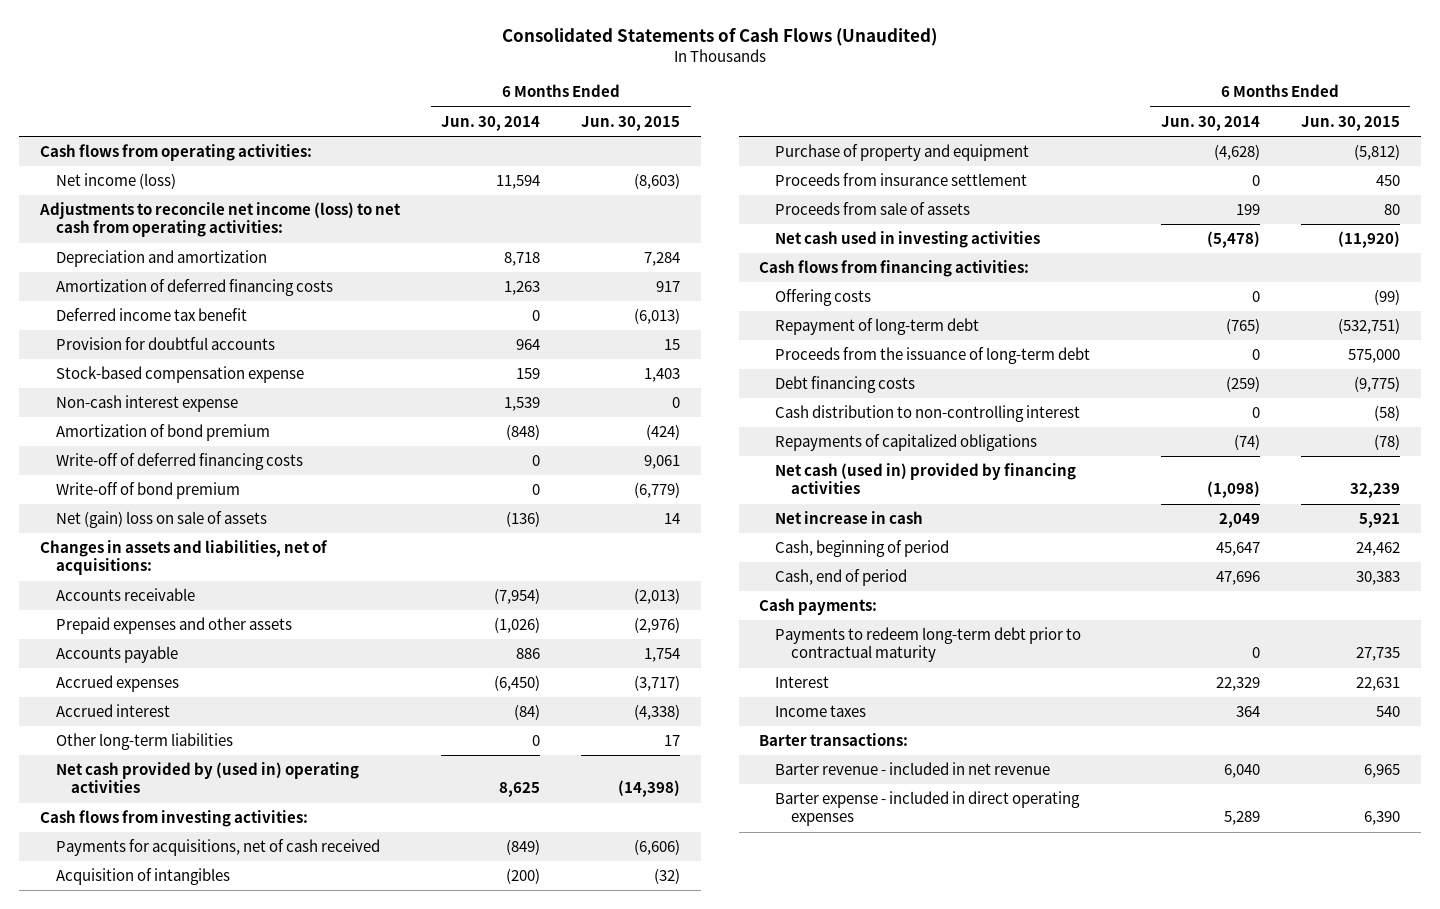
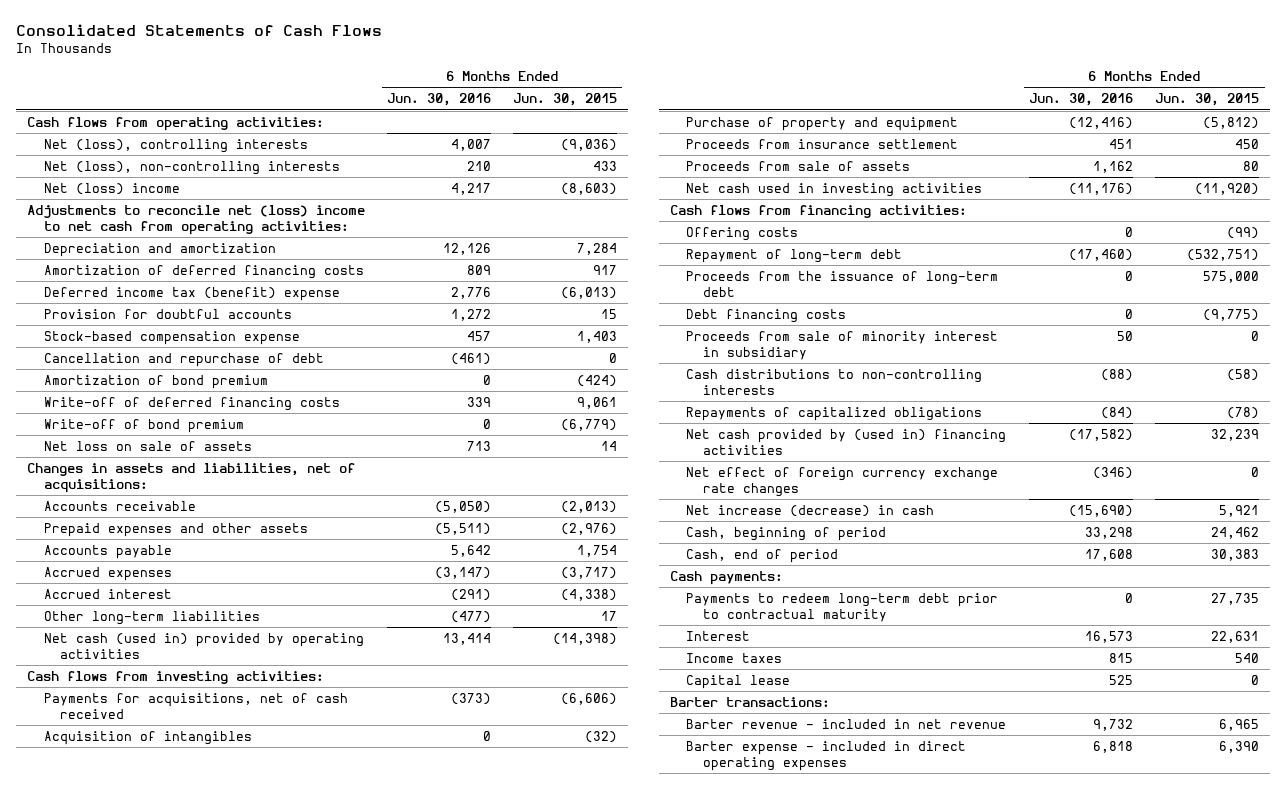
- Consolidated Statements of Cash Flows (Unaudited)
+ Consolidated Statements of Cash Flows
- | 6 Months Ended Jun. 30, 2014 | 6 Months Ended Jun. 30, 2015
+ | 6 Months Ended Jun. 30, 2016 | 6 Months Ended Jun. 30, 2015
- Net income (loss) | 11,594 | (8,603)
- Adjustments to reconcile net income (loss) to net cash from operating activities:
+ Net (loss), controlling interests | 4,007 | (9,036)
+ Net (loss), non-controlling interests | 210 | 433
+ Net (loss) income | 4,217 | (8,603)
+ Adjustments to reconcile net (loss) income to net cash from operating activities:
- Deferred income tax benefit | 0 | (6,013)
+ Deferred income tax (benefit) expense | 2,776 | (6,013)
- Non-cash interest expense | 1,539 | 0
+ Cancellation and repurchase of debt | (461) | 0
- Net (gain) loss on sale of assets | (136) | 14
+ Net loss on sale of assets | 713 | 14
- Net cash provided by (used in) operating activities | 8,625 | (14,398)
+ Net cash (used in) provided by operating activities | 13,414 | (14,398)
- Cash distribution to non-controlling interest | 0 | (58)
+ Proceeds from sale of minority interest in subsidiary | 50 | 0
+ Cash distributions to non-controlling interests | (88) | (58)
- Net cash (used in) provided by financing activities | (1,098) | 32,239
- Net increase in cash | 2,049 | 5,921
+ Net cash provided by (used in) financing activities | (17,582) | 32,239
+ Net effect of foreign currency exchange rate changes | (346) | 0
+ Net increase (decrease) in cash | (15,690) | 5,921
+ Capital lease | 525 | 0

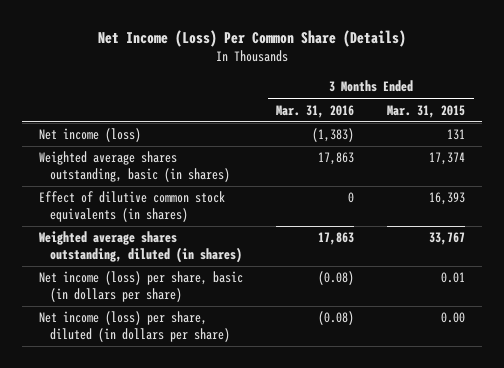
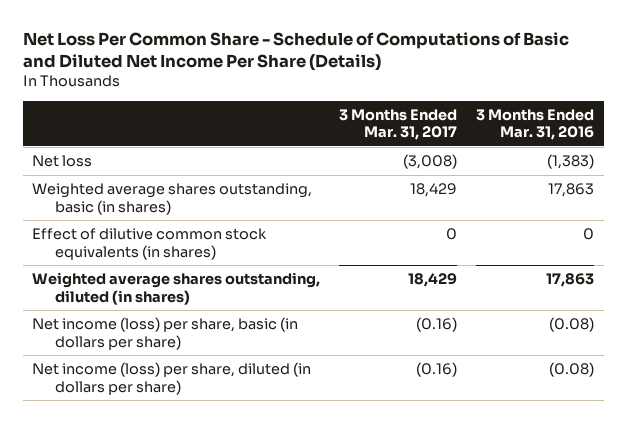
- Net Income (Loss) Per Common Share (Details)
+ Net Loss Per Common Share - Schedule of Computations of Basic and Diluted Net Income Per Share (Details)
- | 3 Months Ended Mar. 31, 2016 | 3 Months Ended Mar. 31, 2015
+ | 3 Months Ended Mar. 31, 2017 | 3 Months Ended Mar. 31, 2016
- Net income (loss) | (1,383) | 131
+ Net loss | (3,008) | (1,383)

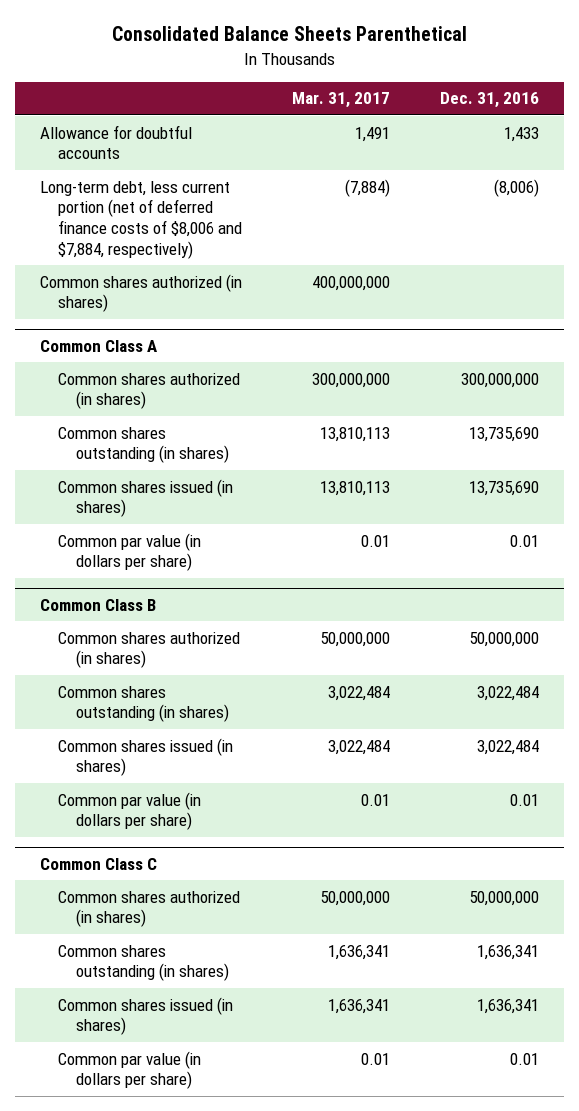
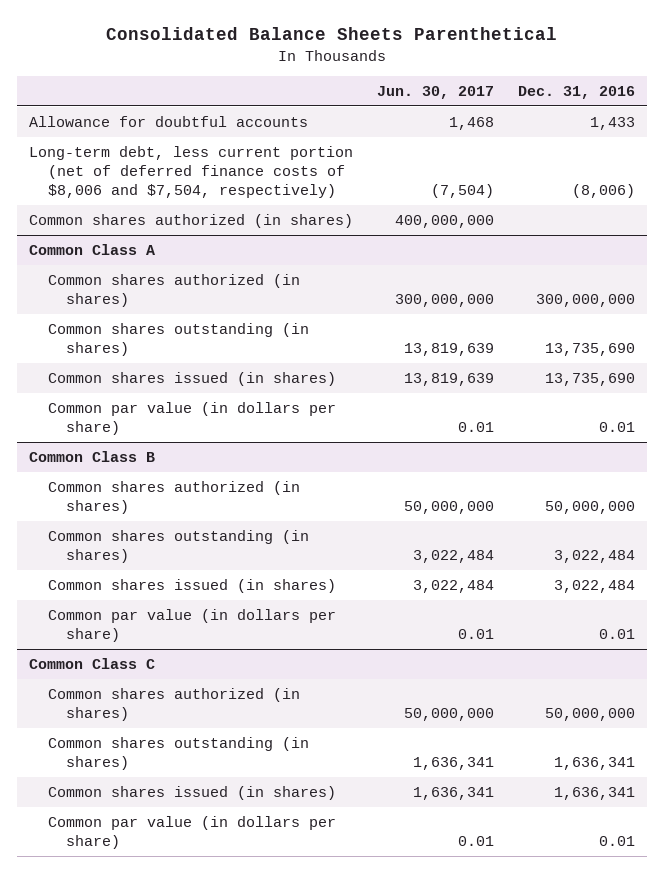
- | Mar. 31, 2017 | Dec. 31, 2016
+ | Jun. 30, 2017 | Dec. 31, 2016
- Long-term debt, less current portion (net of deferred finance costs of $8,006 and $7,884, respectively) | (7,884) | (8,006)
+ Long-term debt, less current portion (net of deferred finance costs of $8,006 and $7,504, respectively) | (7,504) | (8,006)

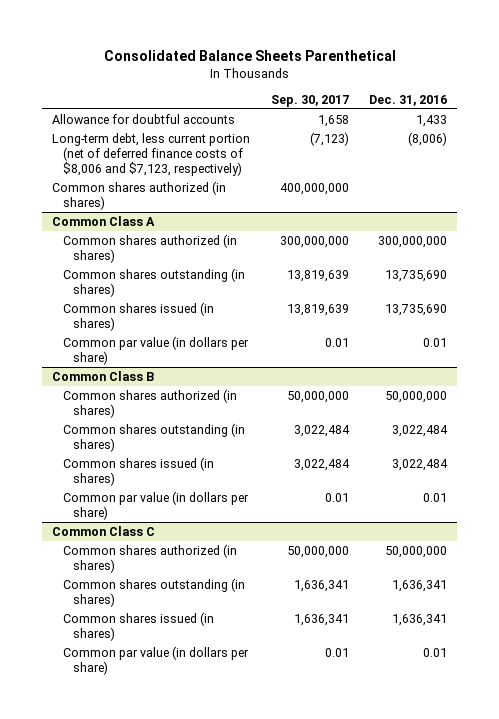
- | Jun. 30, 2017 | Dec. 31, 2016
+ | Sep. 30, 2017 | Dec. 31, 2016
- Long-term debt, less current portion (net of deferred finance costs of $8,006 and $7,504, respectively) | (7,504) | (8,006)
+ Long-term debt, less current portion (net of deferred finance costs of $8,006 and $7,123, respectively) | (7,123) | (8,006)

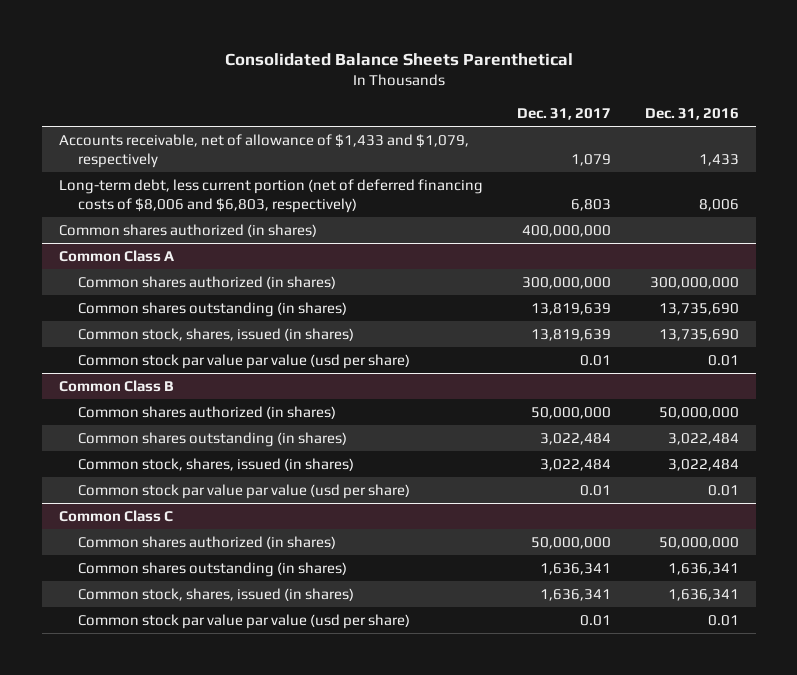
- | Sep. 30, 2017 | Dec. 31, 2016
+ | Dec. 31, 2017 | Dec. 31, 2016
- Allowance for doubtful accounts | 1,658 | 1,433
- Long-term debt, less current portion (net of deferred finance costs of $8,006 and $7,123, respectively) | (7,123) | (8,006)
+ Accounts receivable, net of allowance of $1,433 and $1,079, respectively | 1,079 | 1,433
+ Long-term debt, less current portion (net of deferred financing costs of $8,006 and $6,803, respectively) | 6,803 | 8,006
@ Common Class A
- Common shares issued (in shares) | 13,819,639 | 13,735,690
- Common par value (in dollars per share) | 0.01 | 0.01
+ Common stock, shares, issued (in shares) | 13,819,639 | 13,735,690
+ Common stock par value par value (usd per share) | 0.01 | 0.01
@ Common Class B
- Common shares issued (in shares) | 3,022,484 | 3,022,484
- Common par value (in dollars per share) | 0.01 | 0.01
+ Common stock, shares, issued (in shares) | 3,022,484 | 3,022,484
+ Common stock par value par value (usd per share) | 0.01 | 0.01
@ Common Class C
- Common shares issued (in shares) | 1,636,341 | 1,636,341
- Common par value (in dollars per share) | 0.01 | 0.01
+ Common stock, shares, issued (in shares) | 1,636,341 | 1,636,341
+ Common stock par value par value (usd per share) | 0.01 | 0.01

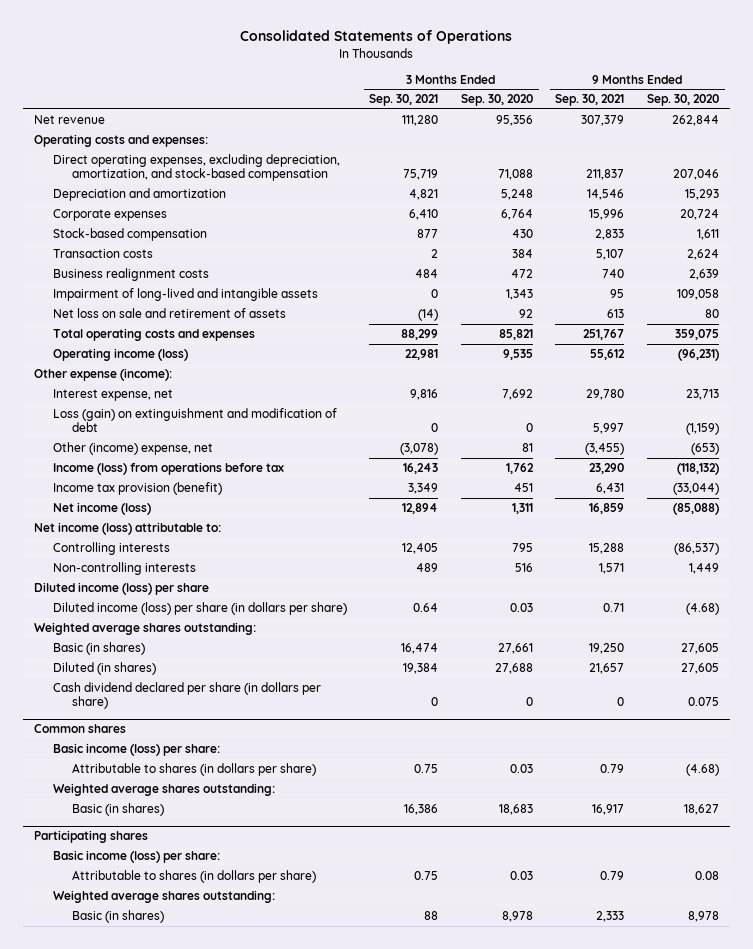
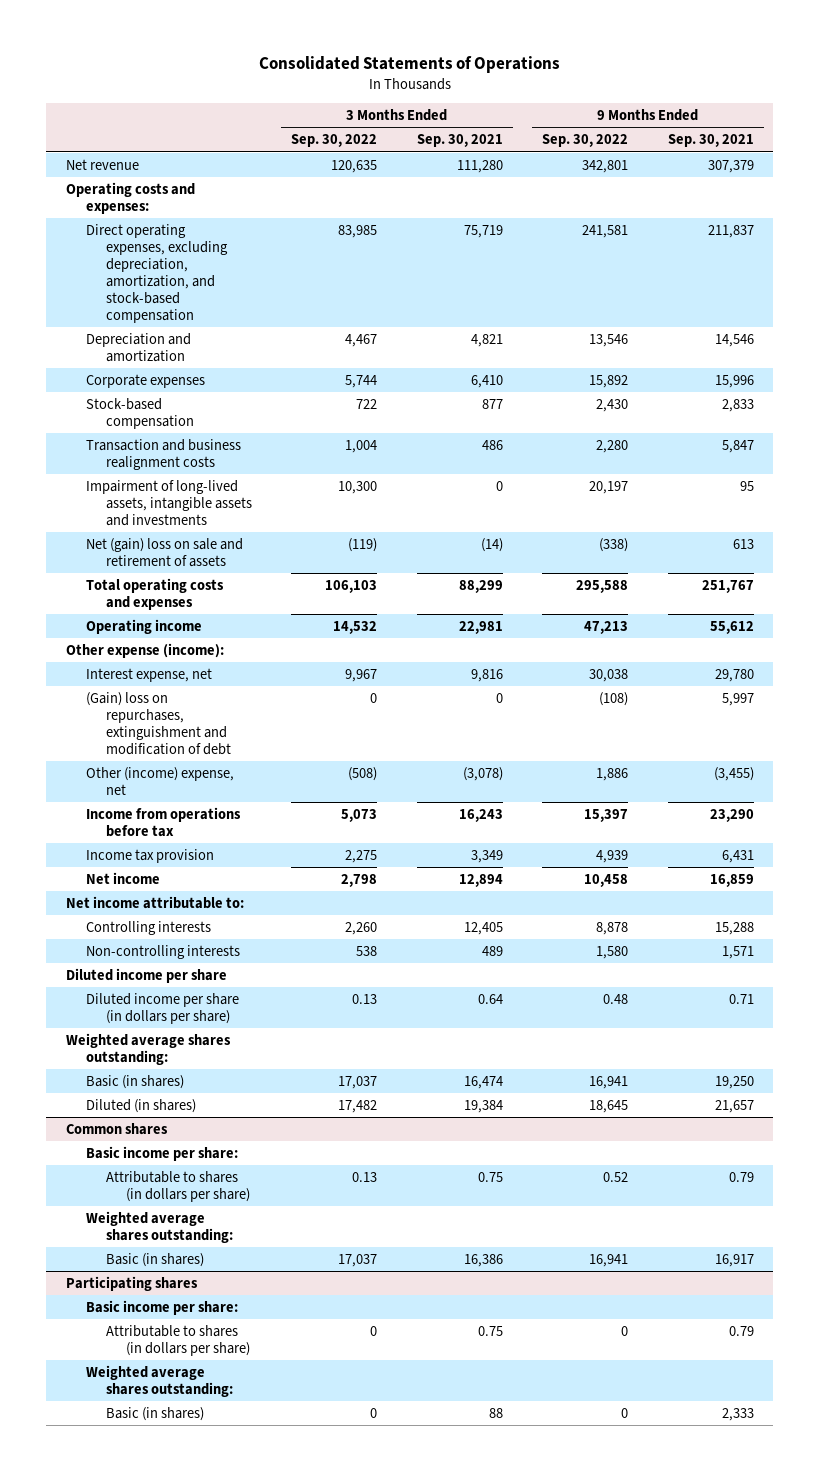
- | 3 Months Ended Sep. 30, 2021 | 3 Months Ended Sep. 30, 2020 | 9 Months Ended Sep. 30, 2021 | 9 Months Ended Sep. 30, 2020
+ | 3 Months Ended Sep. 30, 2022 | 3 Months Ended Sep. 30, 2021 | 9 Months Ended Sep. 30, 2022 | 9 Months Ended Sep. 30, 2021
- Transaction costs | 2 | 384 | 5,107 | 2,624
- Business realignment costs | 484 | 472 | 740 | 2,639
- Impairment of long-lived and intangible assets | 0 | 1,343 | 95 | 109,058
- Net loss on sale and retirement of assets | (14) | 92 | 613 | 80
+ Transaction and business realignment costs | 1,004 | 486 | 2,280 | 5,847
+ Impairment of long-lived assets, intangible assets and investments | 10,300 | 0 | 20,197 | 95
+ Net (gain) loss on sale and retirement of assets | (119) | (14) | (338) | 613
- Operating income (loss) | 22,981 | 9,535 | 55,612 | (96,231)
+ Operating income | 14,532 | 22,981 | 47,213 | 55,612
- Loss (gain) on extinguishment and modification of debt | 0 | 0 | 5,997 | (1,159)
+ (Gain) loss on repurchases, extinguishment and modification of debt | 0 | 0 | (108) | 5,997
- Income (loss) from operations before tax | 16,243 | 1,762 | 23,290 | (118,132)
- Income tax provision (benefit) | 3,349 | 451 | 6,431 | (33,044)
- Net income (loss) | 12,894 | 1,311 | 16,859 | (85,088)
- Net income (loss) attributable to:
+ Income from operations before tax | 5,073 | 16,243 | 15,397 | 23,290
+ Income tax provision | 2,275 | 3,349 | 4,939 | 6,431
+ Net income | 2,798 | 12,894 | 10,458 | 16,859
+ Net income attributable to:
- Diluted income (loss) per share
- Diluted income (loss) per share (in dollars per share) | 0.64 | 0.03 | 0.71 | (4.68)
+ Diluted income per share
+ Diluted income per share (in dollars per share) | 0.13 | 0.64 | 0.48 | 0.71
- Cash dividend declared per share (in dollars per share) | 0 | 0 | 0 | 0.075
@ Common shares
- Basic income (loss) per share:
+ Basic income per share:
@ Participating shares
- Basic income (loss) per share:
+ Basic income per share:

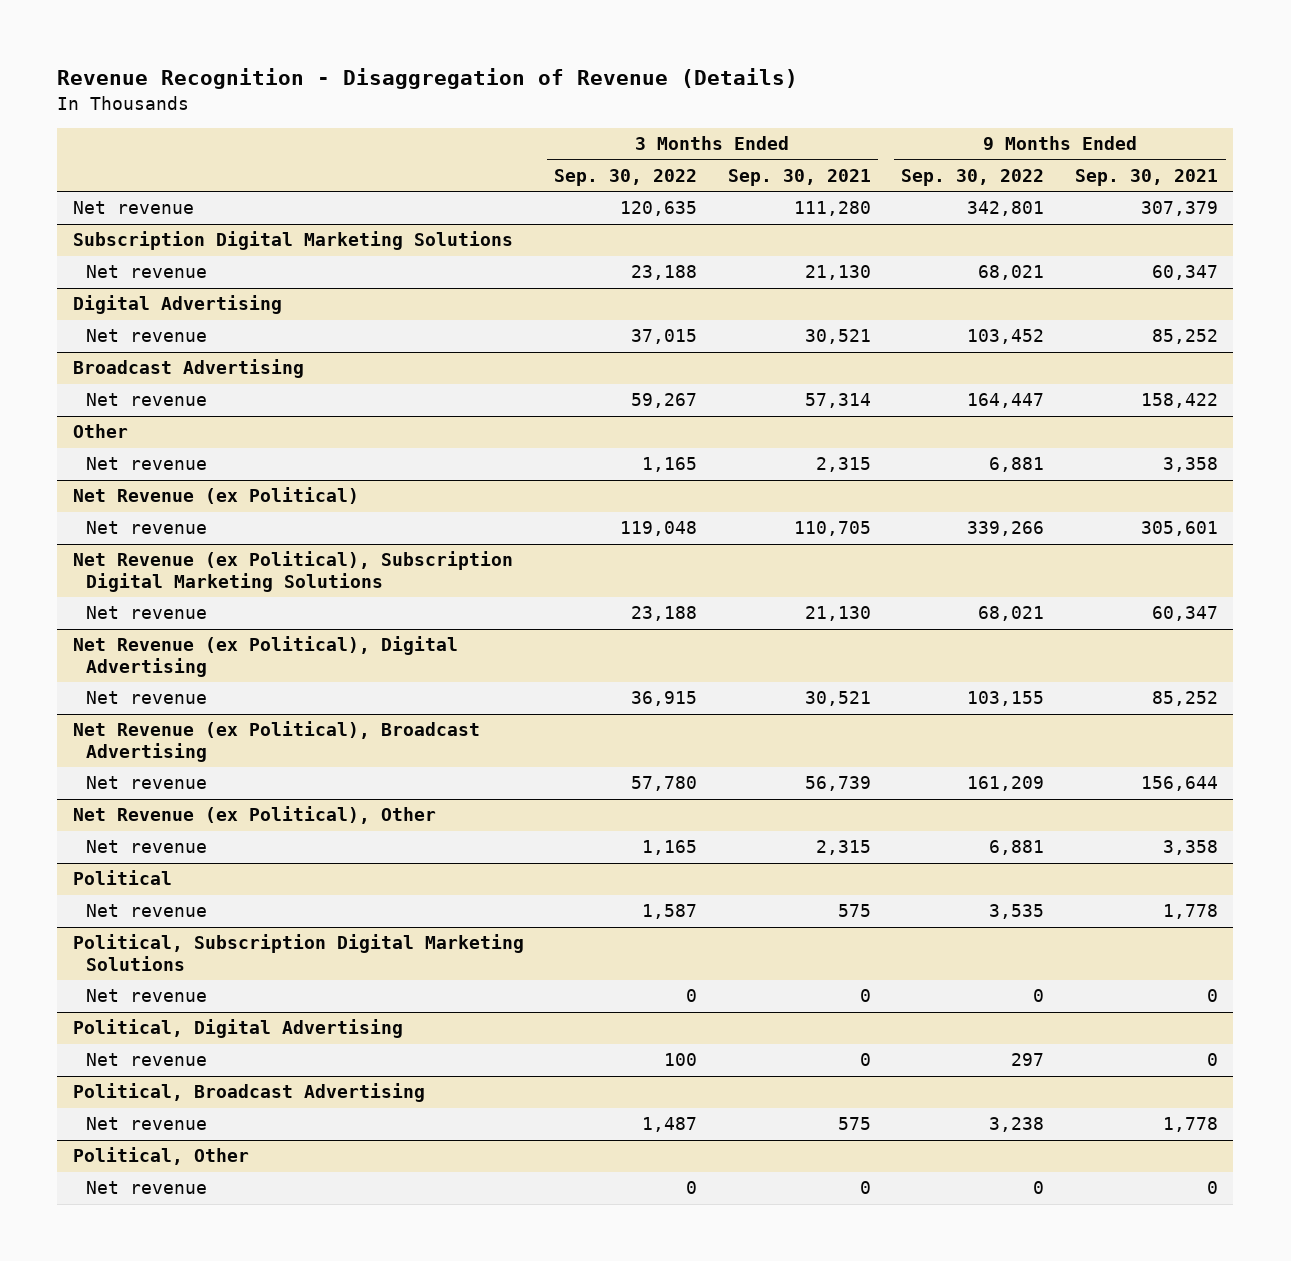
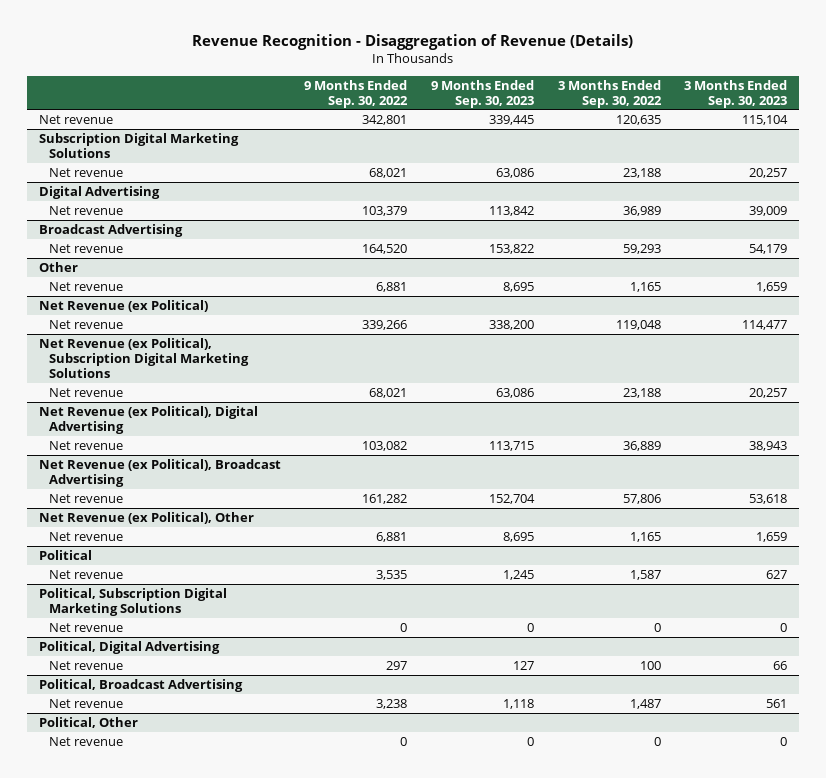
- | 3 Months Ended Sep. 30, 2022 | 3 Months Ended Sep. 30, 2021 | 9 Months Ended Sep. 30, 2022 | 9 Months Ended Sep. 30, 2021
+ | 9 Months Ended Sep. 30, 2022 | 9 Months Ended Sep. 30, 2023 | 3 Months Ended Sep. 30, 2022 | 3 Months Ended Sep. 30, 2023
@ Digital Advertising
- Net revenue | 37,015 | 30,521 | 103,452 | 85,252
+ Net revenue | 103,379 | 113,842 | 36,989 | 39,009
@ Broadcast Advertising
- Net revenue | 59,267 | 57,314 | 164,447 | 158,422
+ Net revenue | 164,520 | 153,822 | 59,293 | 54,179
@ Net Revenue (ex Political), Digital Advertising
- Net revenue | 36,915 | 30,521 | 103,155 | 85,252
+ Net revenue | 103,082 | 113,715 | 36,889 | 38,943
@ Net Revenue (ex Political), Broadcast Advertising
- Net revenue | 57,780 | 56,739 | 161,209 | 156,644
+ Net revenue | 161,282 | 152,704 | 57,806 | 53,618

